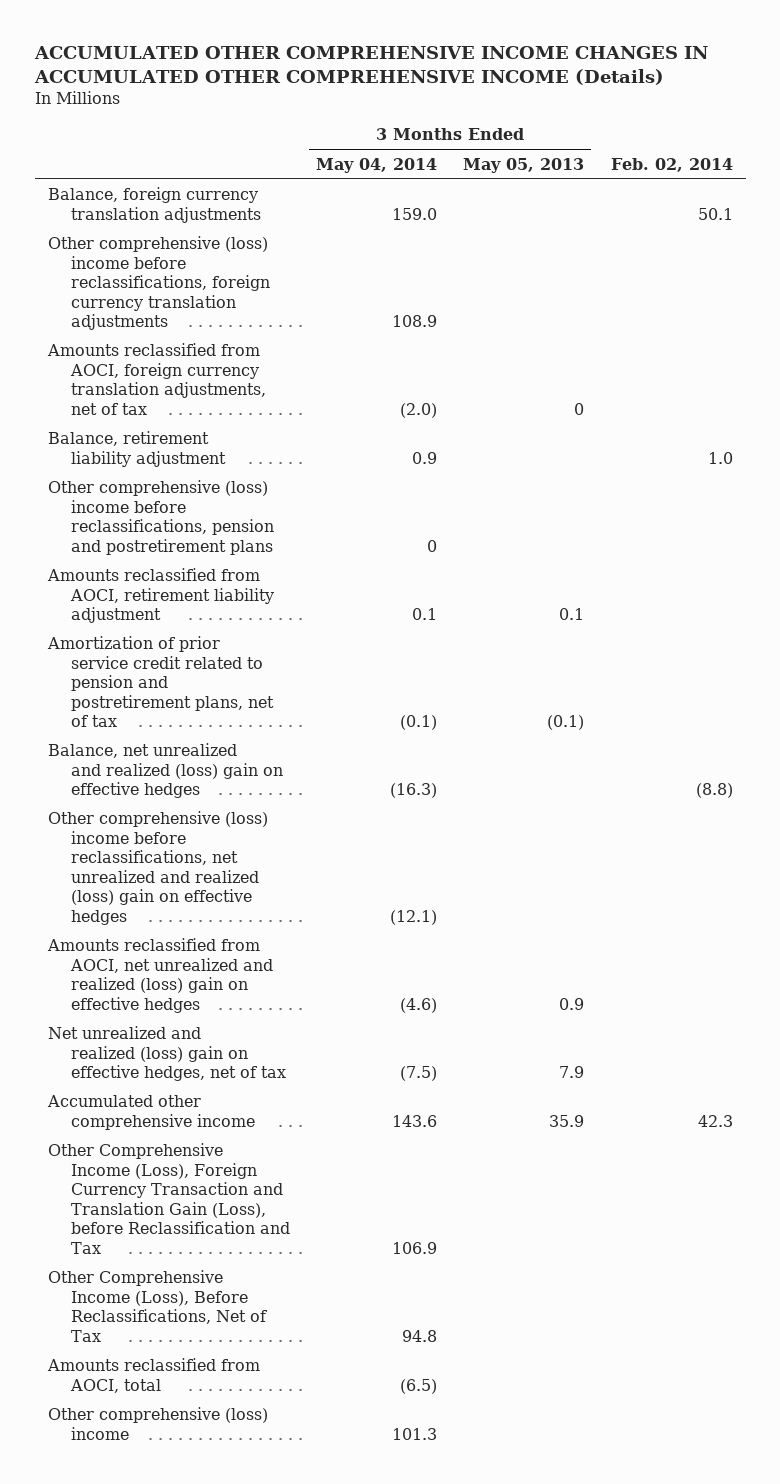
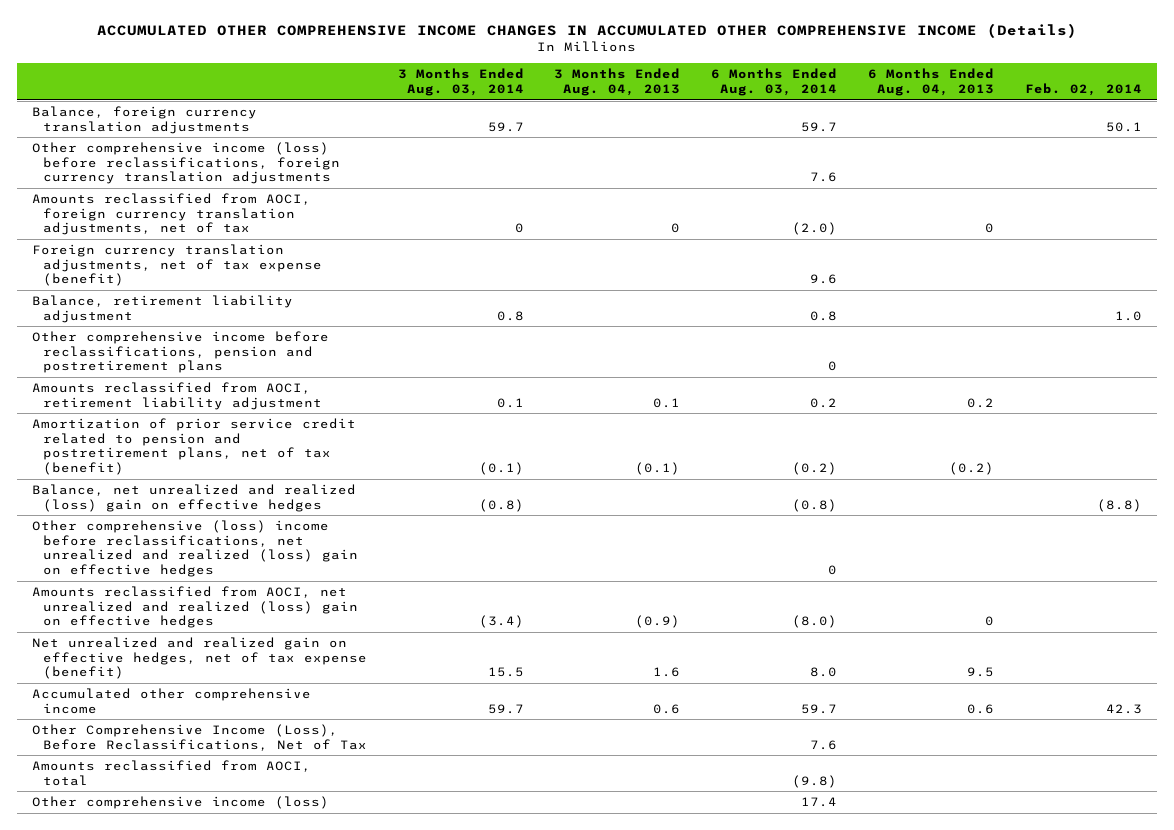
- | 3 Months Ended May 04, 2014 | 3 Months Ended May 05, 2013 | Feb. 02, 2014
+ | 3 Months Ended Aug. 03, 2014 | 3 Months Ended Aug. 04, 2013 | 6 Months Ended Aug. 03, 2014 | 6 Months Ended Aug. 04, 2013 | Feb. 02, 2014
- Other comprehensive (loss) income before reclassifications, foreign currency translation adjustments | 108.9 | |
+ Other comprehensive income (loss) before reclassifications, foreign currency translation adjustments | | | 7.6 | |
+ Foreign currency translation adjustments, net of tax expense (benefit) | | | 9.6 | |
- Other comprehensive (loss) income before reclassifications, pension and postretirement plans | 0 | |
+ Other comprehensive income before reclassifications, pension and postretirement plans | | | 0 | |
- Amortization of prior service credit related to pension and postretirement plans, net of tax | (0.1) | (0.1) |
+ Amortization of prior service credit related to pension and postretirement plans, net of tax (benefit) | (0.1) | (0.1) | (0.2) | (0.2) |
- Net unrealized and realized (loss) gain on effective hedges, net of tax | (7.5) | 7.9 |
+ Net unrealized and realized gain on effective hedges, net of tax expense (benefit) | 15.5 | 1.6 | 8.0 | 9.5 |
- Other Comprehensive Income (Loss), Foreign Currency Transaction and Translation Gain (Loss), before Reclassification and Tax | 106.9 | |
- Other comprehensive (loss) income | 101.3 | |
+ Other comprehensive income (loss) | | | 17.4 | |

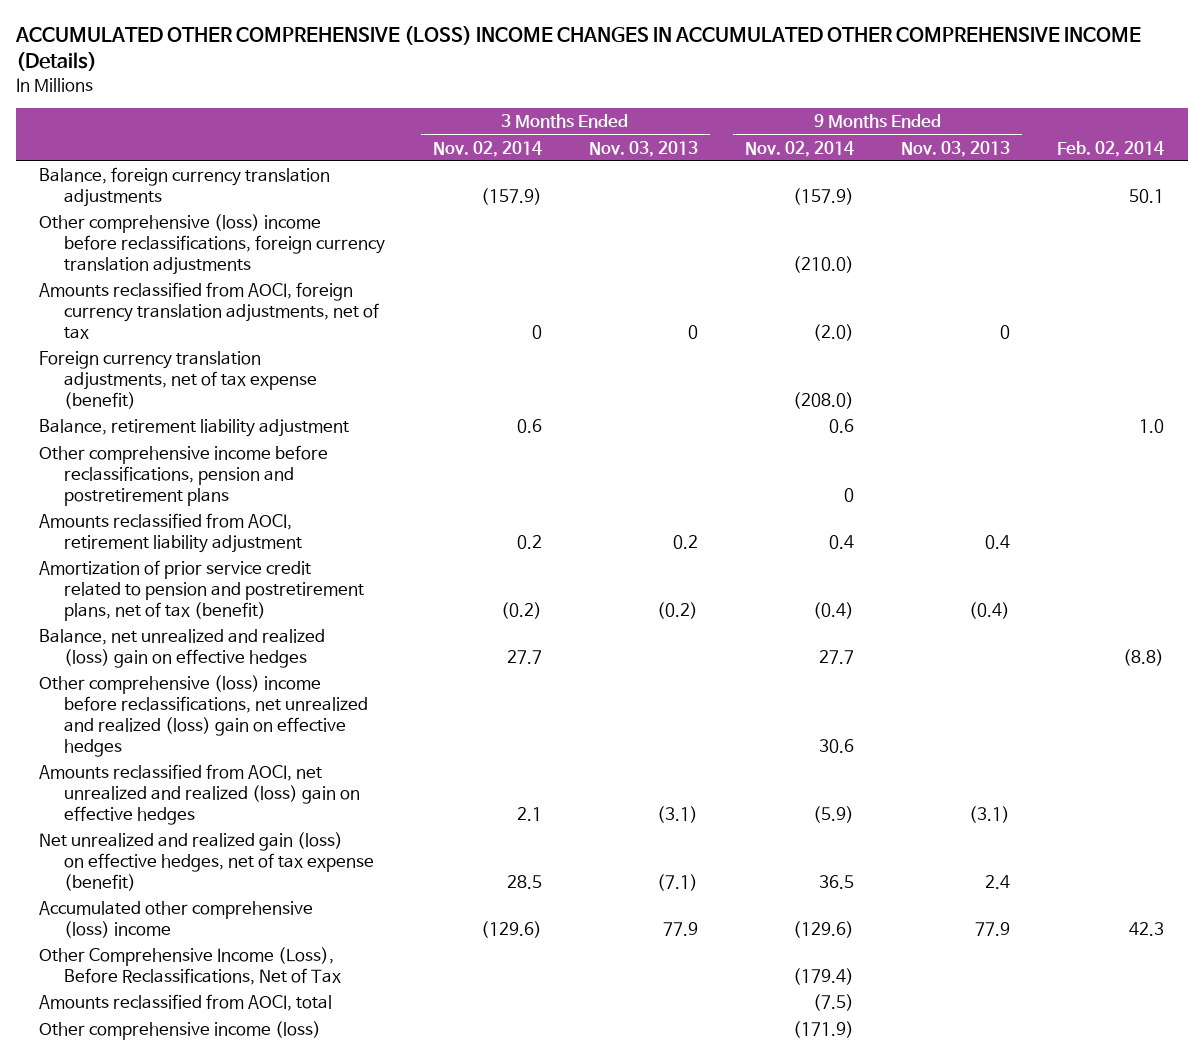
- ACCUMULATED OTHER COMPREHENSIVE INCOME CHANGES IN ACCUMULATED OTHER COMPREHENSIVE INCOME (Details)
+ ACCUMULATED OTHER COMPREHENSIVE (LOSS) INCOME CHANGES IN ACCUMULATED OTHER COMPREHENSIVE INCOME (Details)
- | 3 Months Ended Aug. 03, 2014 | 3 Months Ended Aug. 04, 2013 | 6 Months Ended Aug. 03, 2014 | 6 Months Ended Aug. 04, 2013 | Feb. 02, 2014
+ | 3 Months Ended Nov. 02, 2014 | 3 Months Ended Nov. 03, 2013 | 9 Months Ended Nov. 02, 2014 | 9 Months Ended Nov. 03, 2013 | Feb. 02, 2014
- Other comprehensive income (loss) before reclassifications, foreign currency translation adjustments | | | 7.6 | |
+ Other comprehensive (loss) income before reclassifications, foreign currency translation adjustments | | | (210.0) | |
- Net unrealized and realized gain on effective hedges, net of tax expense (benefit) | 15.5 | 1.6 | 8.0 | 9.5 |
- Accumulated other comprehensive income | 59.7 | 0.6 | 59.7 | 0.6 | 42.3
+ Net unrealized and realized gain (loss) on effective hedges, net of tax expense (benefit) | 28.5 | (7.1) | 36.5 | 2.4 |
+ Accumulated other comprehensive (loss) income | (129.6) | 77.9 | (129.6) | 77.9 | 42.3

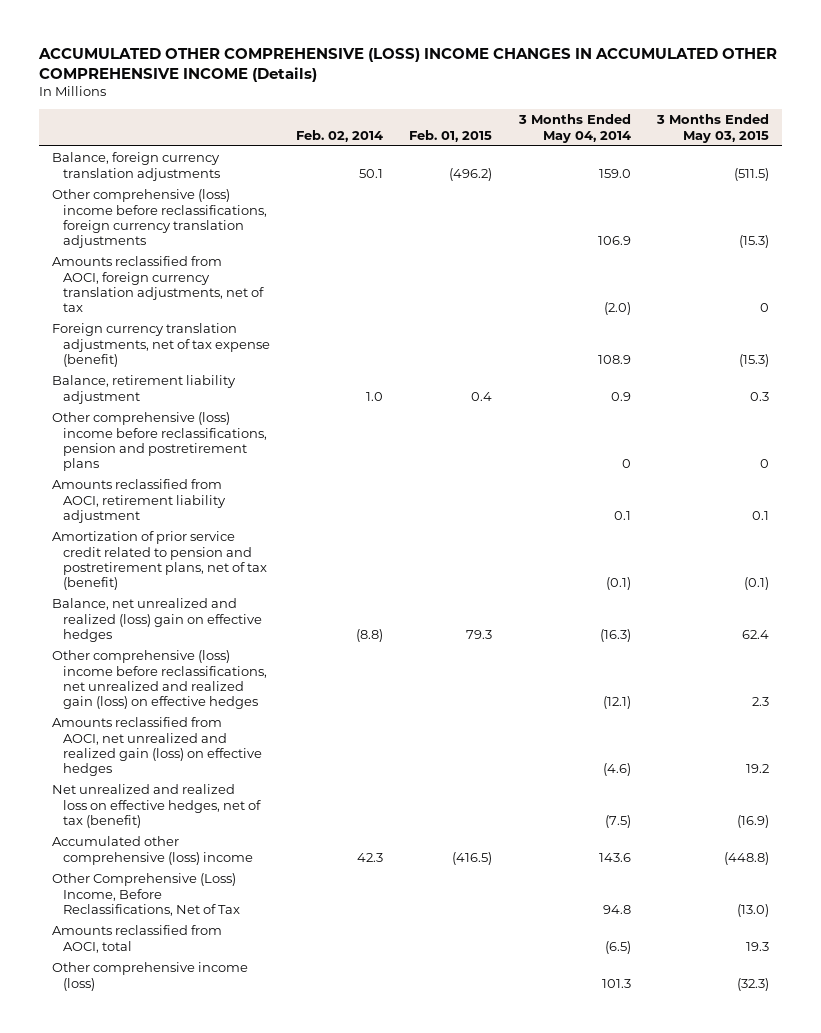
- | 3 Months Ended Nov. 02, 2014 | 3 Months Ended Nov. 03, 2013 | 9 Months Ended Nov. 02, 2014 | 9 Months Ended Nov. 03, 2013 | Feb. 02, 2014
+ | Feb. 02, 2014 | Feb. 01, 2015 | 3 Months Ended May 04, 2014 | 3 Months Ended May 03, 2015
- Other comprehensive income before reclassifications, pension and postretirement plans | | | 0 | |
+ Other comprehensive (loss) income before reclassifications, pension and postretirement plans | | | 0 | 0
- Other comprehensive (loss) income before reclassifications, net unrealized and realized (loss) gain on effective hedges | | | 30.6 | |
- Amounts reclassified from AOCI, net unrealized and realized (loss) gain on effective hedges | 2.1 | (3.1) | (5.9) | (3.1) |
- Net unrealized and realized gain (loss) on effective hedges, net of tax expense (benefit) | 28.5 | (7.1) | 36.5 | 2.4 |
+ Other comprehensive (loss) income before reclassifications, net unrealized and realized gain (loss) on effective hedges | | | (12.1) | 2.3
+ Amounts reclassified from AOCI, net unrealized and realized gain (loss) on effective hedges | | | (4.6) | 19.2
+ Net unrealized and realized loss on effective hedges, net of tax (benefit) | | | (7.5) | (16.9)
- Other Comprehensive Income (Loss), Before Reclassifications, Net of Tax | | | (179.4) | |
+ Other Comprehensive (Loss) Income, Before Reclassifications, Net of Tax | | | 94.8 | (13.0)

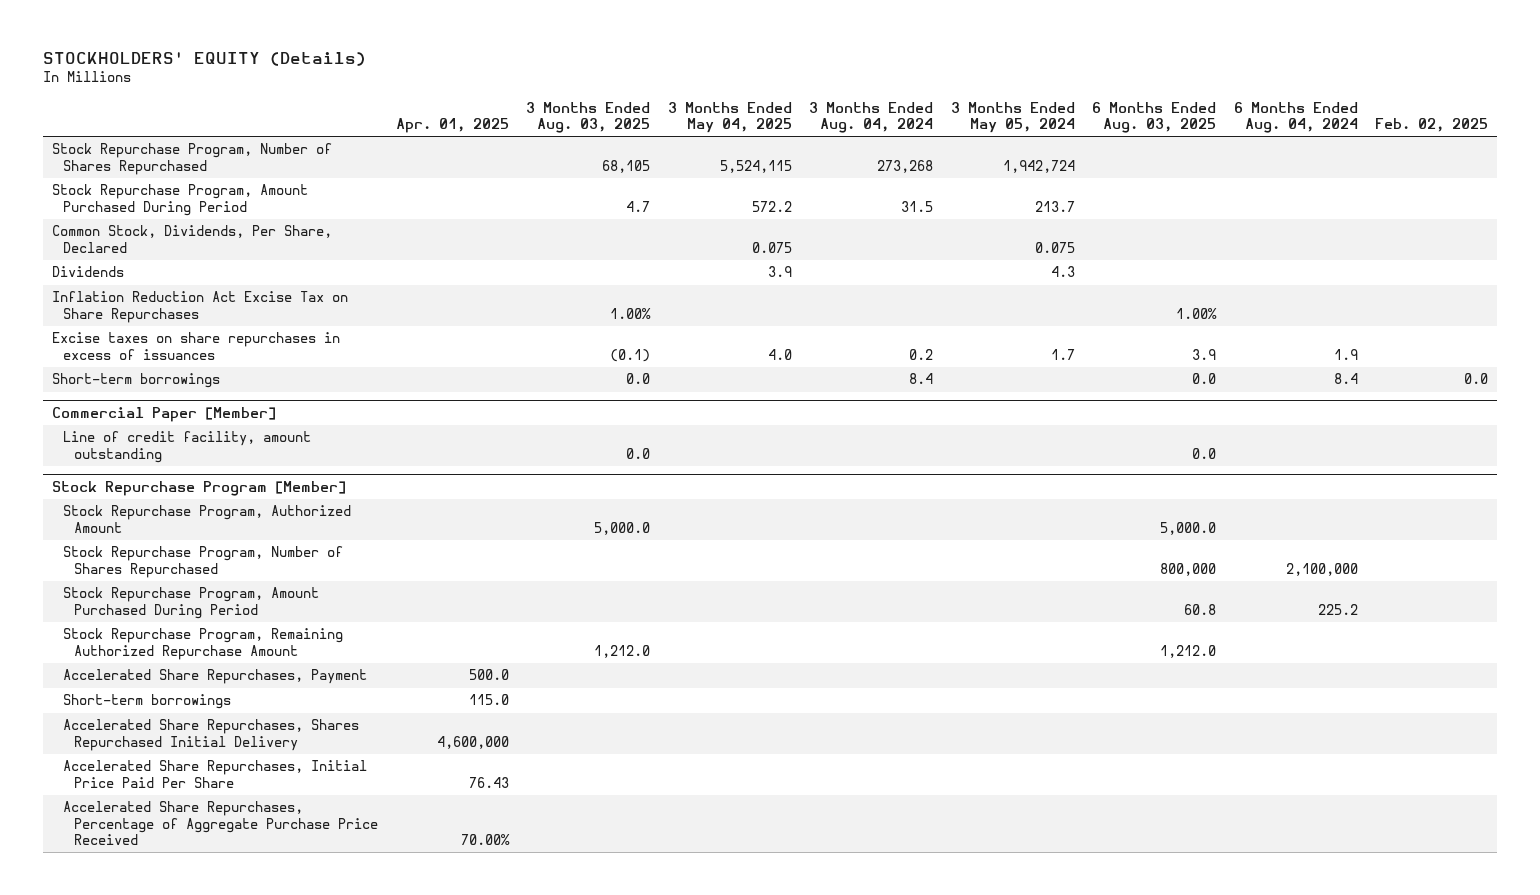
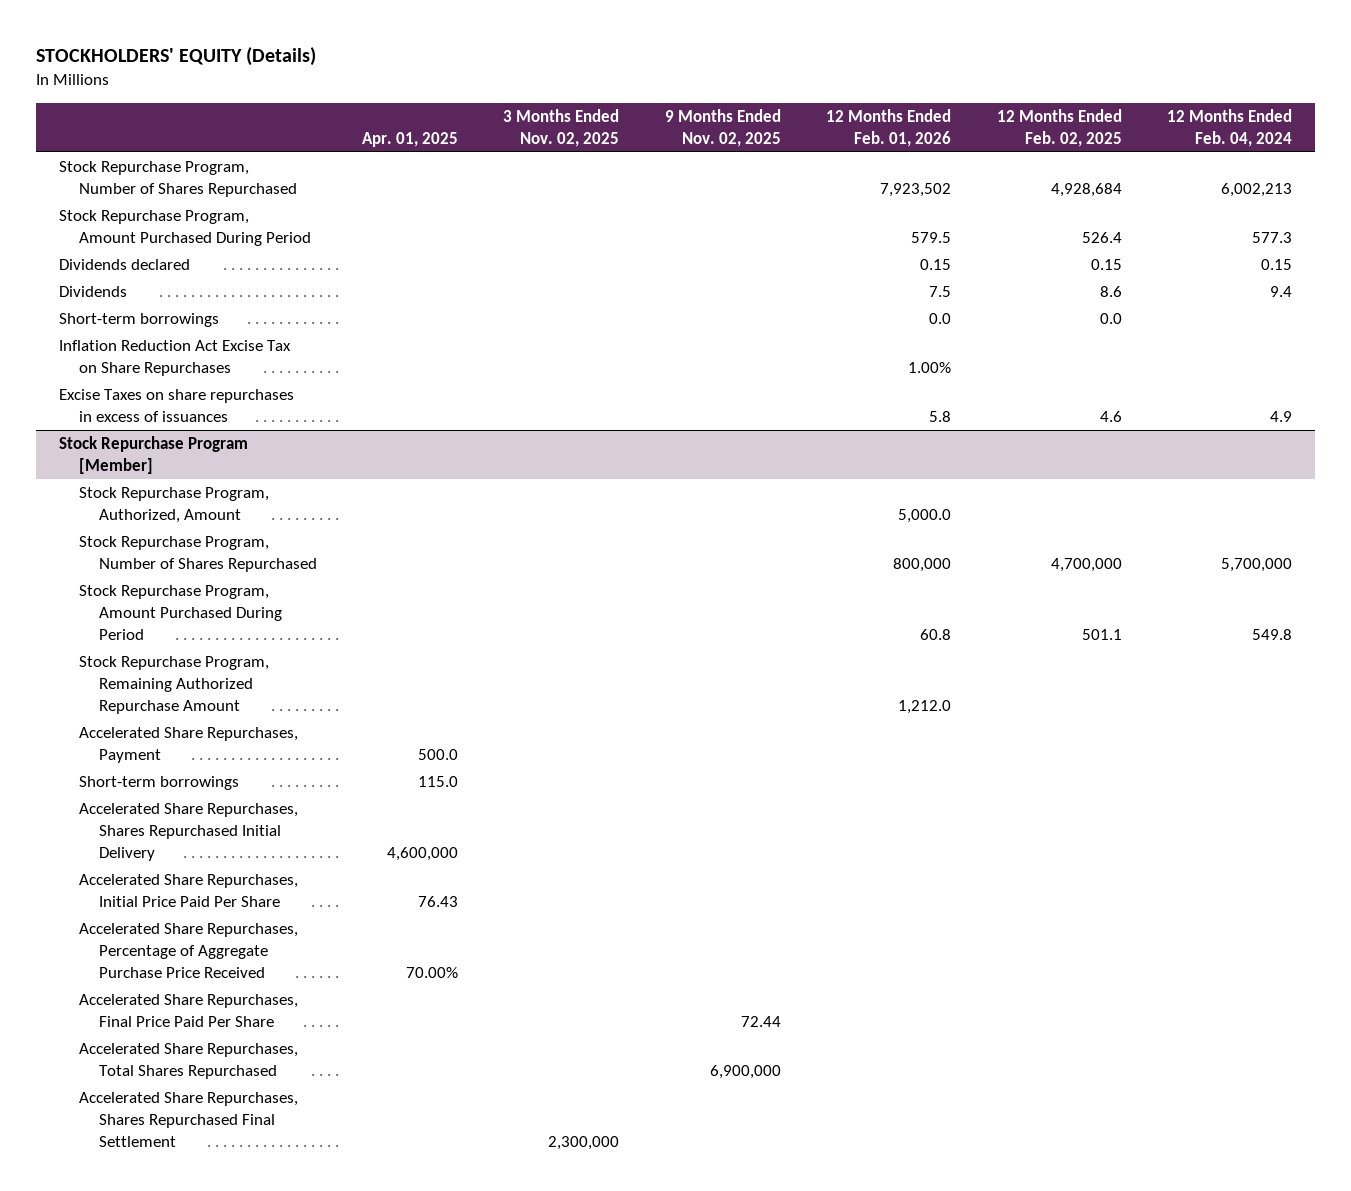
- | Apr. 01, 2025 | 3 Months Ended Aug. 03, 2025 | 3 Months Ended May 04, 2025 | 3 Months Ended Aug. 04, 2024 | 3 Months Ended May 05, 2024 | 6 Months Ended Aug. 03, 2025 | 6 Months Ended Aug. 04, 2024 | Feb. 02, 2025
+ | Apr. 01, 2025 | 3 Months Ended Nov. 02, 2025 | 9 Months Ended Nov. 02, 2025 | 12 Months Ended Feb. 01, 2026 | 12 Months Ended Feb. 02, 2025 | 12 Months Ended Feb. 04, 2024
- Common Stock, Dividends, Per Share, Declared | | | 0.075 | | 0.075 | | |
+ Dividends declared | | | | 0.15 | 0.15 | 0.15
- Excise taxes on share repurchases in excess of issuances | | (0.1) | 4.0 | 0.2 | 1.7 | 3.9 | 1.9 |
- Commercial Paper [Member]
- Line of credit facility, amount outstanding | | 0.0 | | | | 0.0 | |
moved down: Inflation Reduction Act Excise Tax on Share Repurchases | | | | 1.00% | |
+ Excise Taxes on share repurchases in excess of issuances | | | | 5.8 | 4.6 | 4.9
@ Stock Repurchase Program [Member]
- Stock Repurchase Program, Authorized Amount | | 5,000.0 | | | | 5,000.0 | |
+ Stock Repurchase Program, Authorized, Amount | | | | 5,000.0 | |
+ Accelerated Share Repurchases, Final Price Paid Per Share | | | 72.44 | | |
+ Accelerated Share Repurchases, Total Shares Repurchased | | | 6,900,000 | | |
+ Accelerated Share Repurchases, Shares Repurchased Final Settlement | | 2,300,000 | | | |

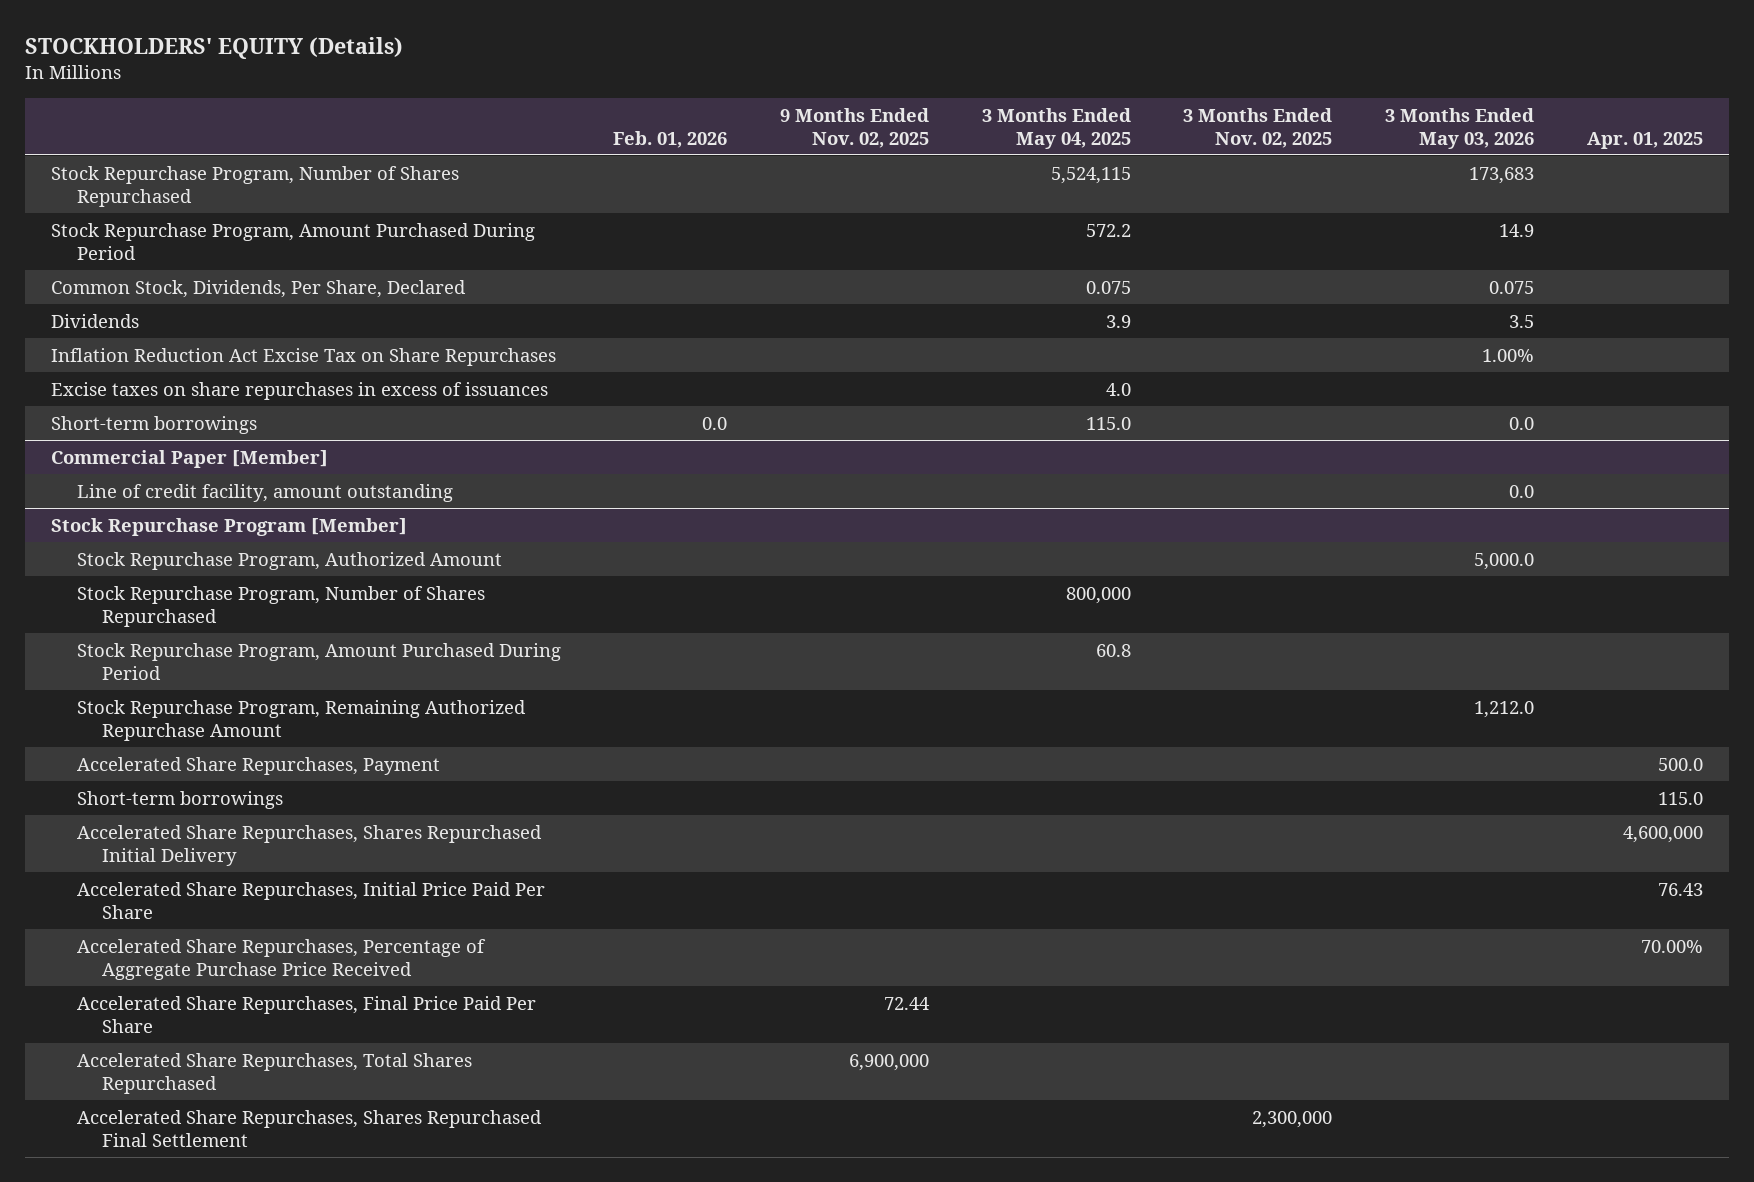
- | Apr. 01, 2025 | 3 Months Ended Nov. 02, 2025 | 9 Months Ended Nov. 02, 2025 | 12 Months Ended Feb. 01, 2026 | 12 Months Ended Feb. 02, 2025 | 12 Months Ended Feb. 04, 2024
+ | Feb. 01, 2026 | 9 Months Ended Nov. 02, 2025 | 3 Months Ended May 04, 2025 | 3 Months Ended Nov. 02, 2025 | 3 Months Ended May 03, 2026 | Apr. 01, 2025
- Dividends declared | | | | 0.15 | 0.15 | 0.15
+ Common Stock, Dividends, Per Share, Declared | | | 0.075 | | 0.075 |
- Excise Taxes on share repurchases in excess of issuances | | | | 5.8 | 4.6 | 4.9
+ Excise taxes on share repurchases in excess of issuances | | | 4.0 | | |
moved down: Short-term borrowings | 0.0 | | 115.0 | | 0.0 |
+ Commercial Paper [Member]
+ Line of credit facility, amount outstanding | | | | | 0.0 |
@ Stock Repurchase Program [Member]
- Stock Repurchase Program, Authorized, Amount | | | | 5,000.0 | |
+ Stock Repurchase Program, Authorized Amount | | | | | 5,000.0 |

